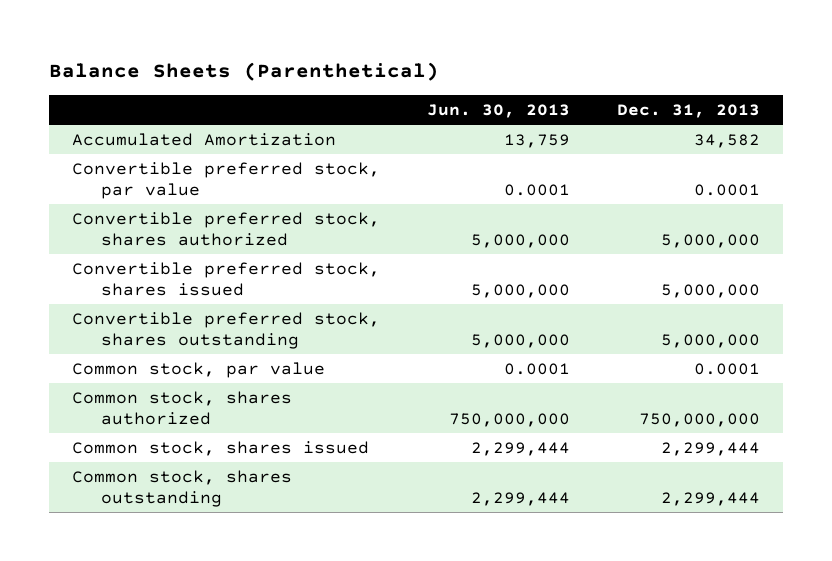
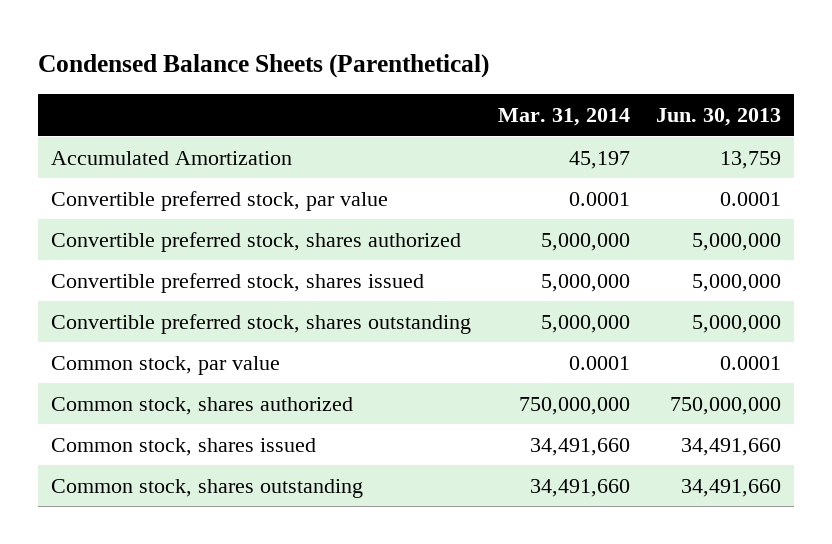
- Balance Sheets (Parenthetical)
+ Condensed Balance Sheets (Parenthetical)
- | Jun. 30, 2013 | Dec. 31, 2013
+ | Mar. 31, 2014 | Jun. 30, 2013
- Common stock, shares issued | 2,299,444 | 2,299,444
- Common stock, shares outstanding | 2,299,444 | 2,299,444
+ Common stock, shares issued | 34,491,660 | 34,491,660
+ Common stock, shares outstanding | 34,491,660 | 34,491,660

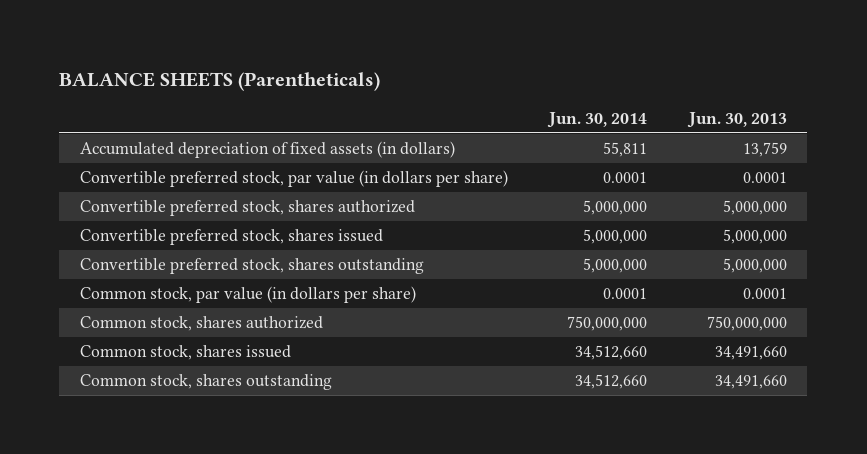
- Condensed Balance Sheets (Parenthetical)
+ BALANCE SHEETS (Parentheticals)
- | Mar. 31, 2014 | Jun. 30, 2013
+ | Jun. 30, 2014 | Jun. 30, 2013
- Accumulated Amortization | 45,197 | 13,759
- Convertible preferred stock, par value | 0.0001 | 0.0001
+ Accumulated depreciation of fixed assets (in dollars) | 55,811 | 13,759
+ Convertible preferred stock, par value (in dollars per share) | 0.0001 | 0.0001
- Common stock, par value | 0.0001 | 0.0001
+ Common stock, par value (in dollars per share) | 0.0001 | 0.0001

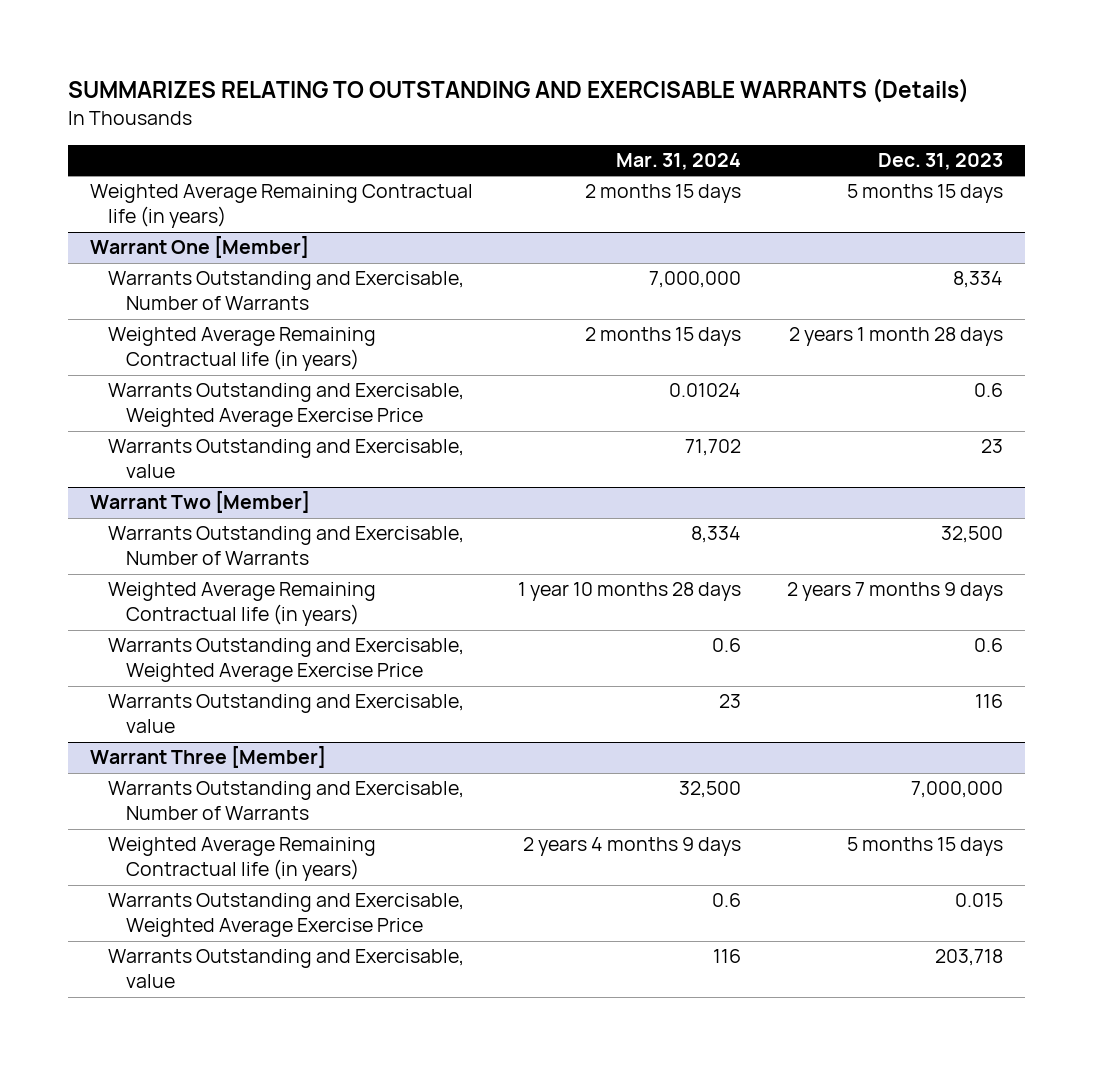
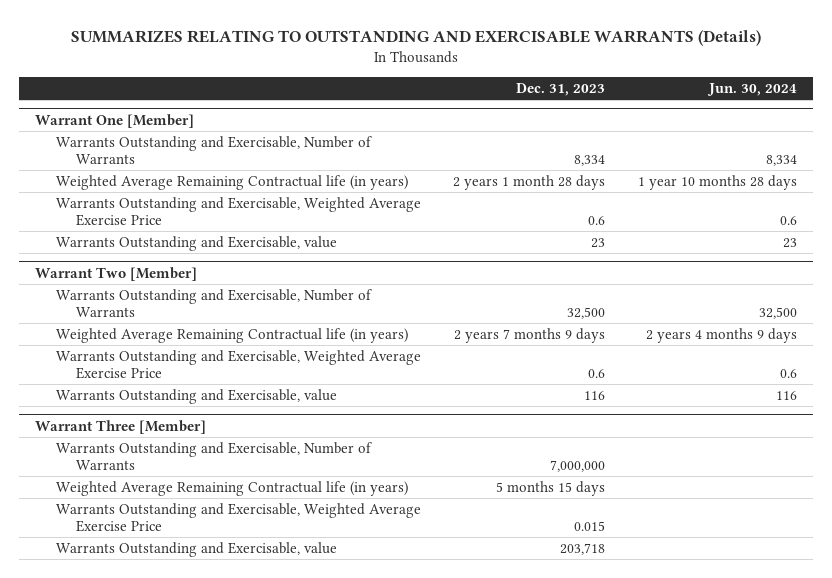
- | Mar. 31, 2024 | Dec. 31, 2023
+ | Dec. 31, 2023 | Jun. 30, 2024
- Weighted Average Remaining Contractual life (in years) | 2 months 15 days | 5 months 15 days

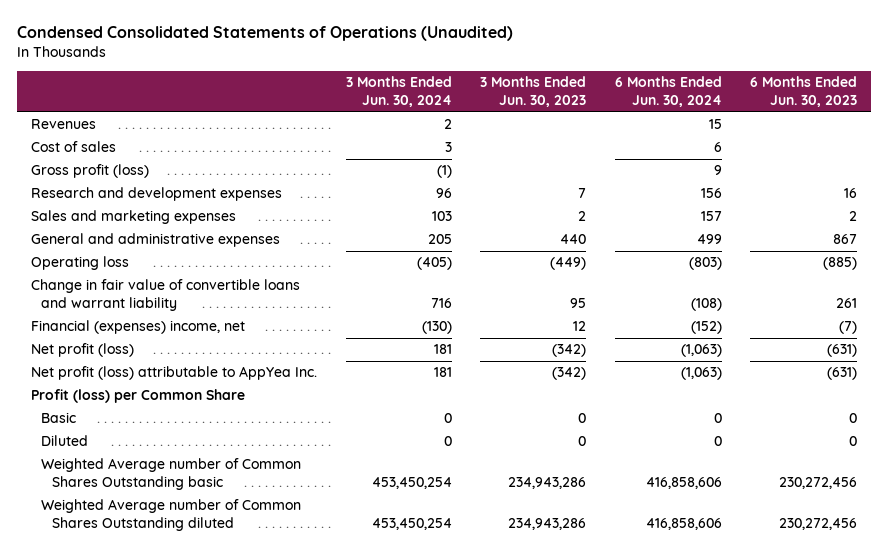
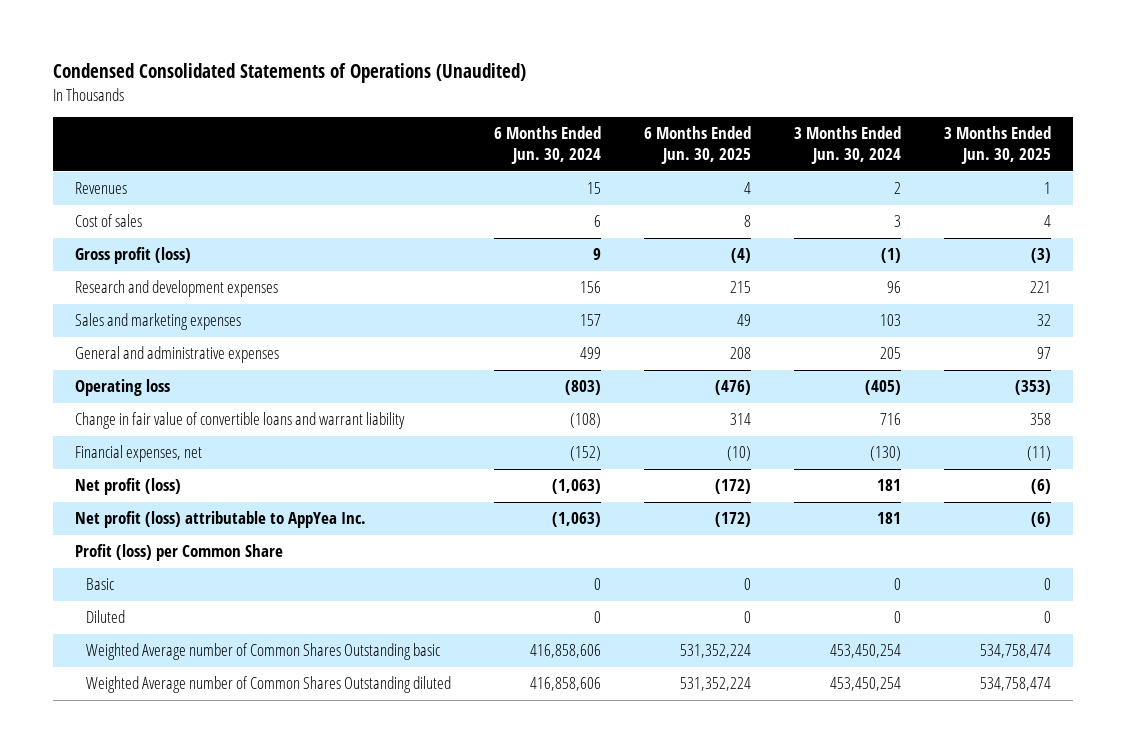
- | 3 Months Ended Jun. 30, 2024 | 3 Months Ended Jun. 30, 2023 | 6 Months Ended Jun. 30, 2024 | 6 Months Ended Jun. 30, 2023
+ | 6 Months Ended Jun. 30, 2024 | 6 Months Ended Jun. 30, 2025 | 3 Months Ended Jun. 30, 2024 | 3 Months Ended Jun. 30, 2025
- Financial (expenses) income, net | (130) | 12 | (152) | (7)
+ Financial expenses, net | (152) | (10) | (130) | (11)

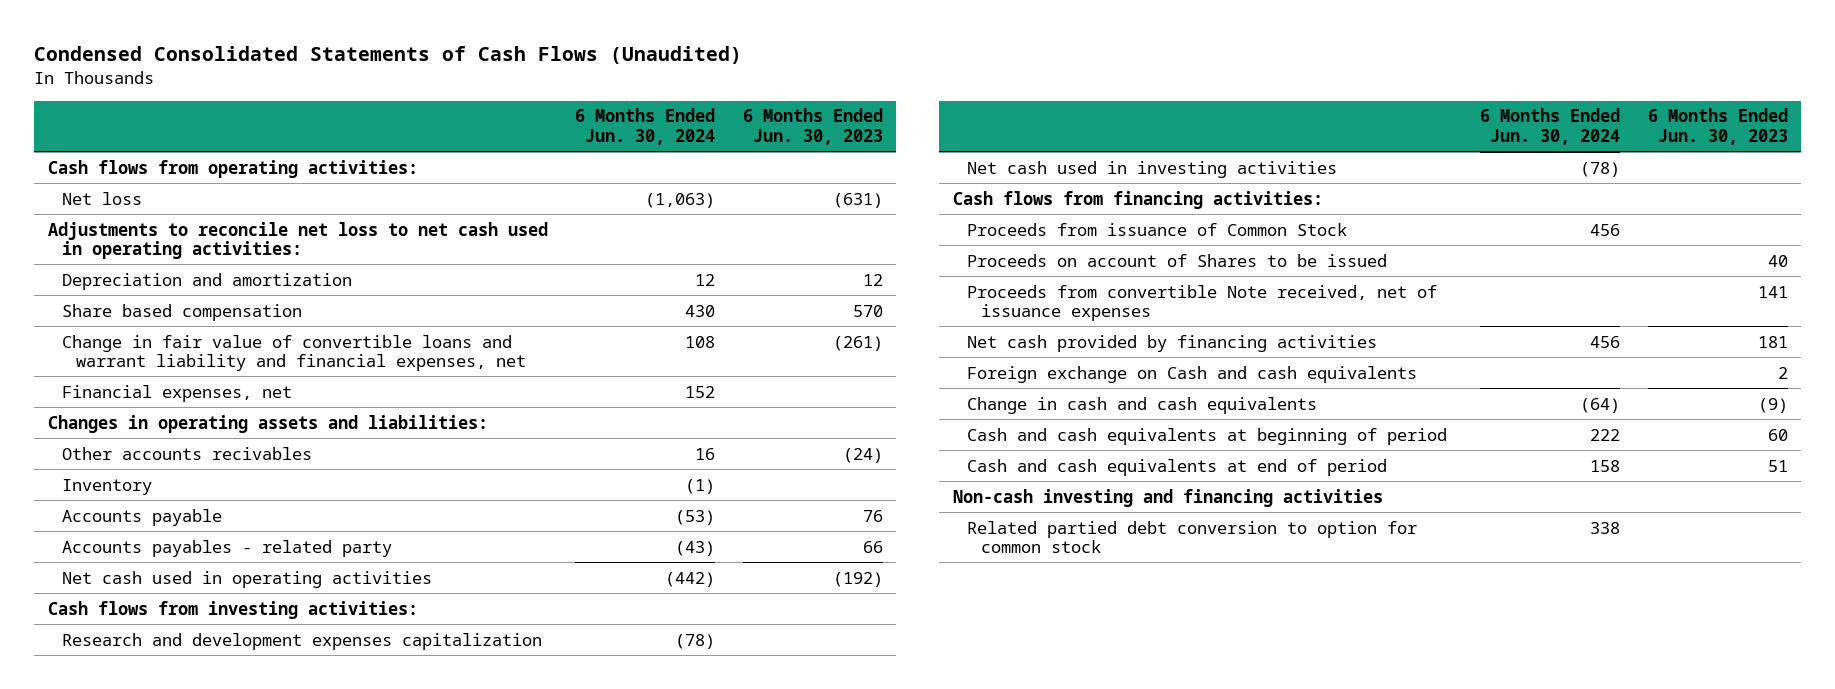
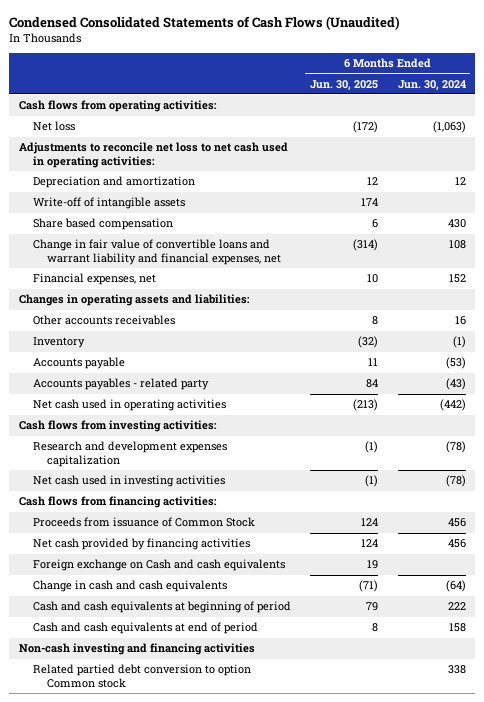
- | 6 Months Ended Jun. 30, 2024 | 6 Months Ended Jun. 30, 2023
+ | 6 Months Ended Jun. 30, 2025 | 6 Months Ended Jun. 30, 2024
+ Write-off of intangible assets | 174 |
- Other accounts recivables | 16 | (24)
+ Other accounts receivables | 8 | 16
- Proceeds on account of Shares to be issued | | 40
- Proceeds from convertible Note received, net of issuance expenses | | 141
- Related partied debt conversion to option for common stock | 338 |
+ Related partied debt conversion to option Common stock | | 338

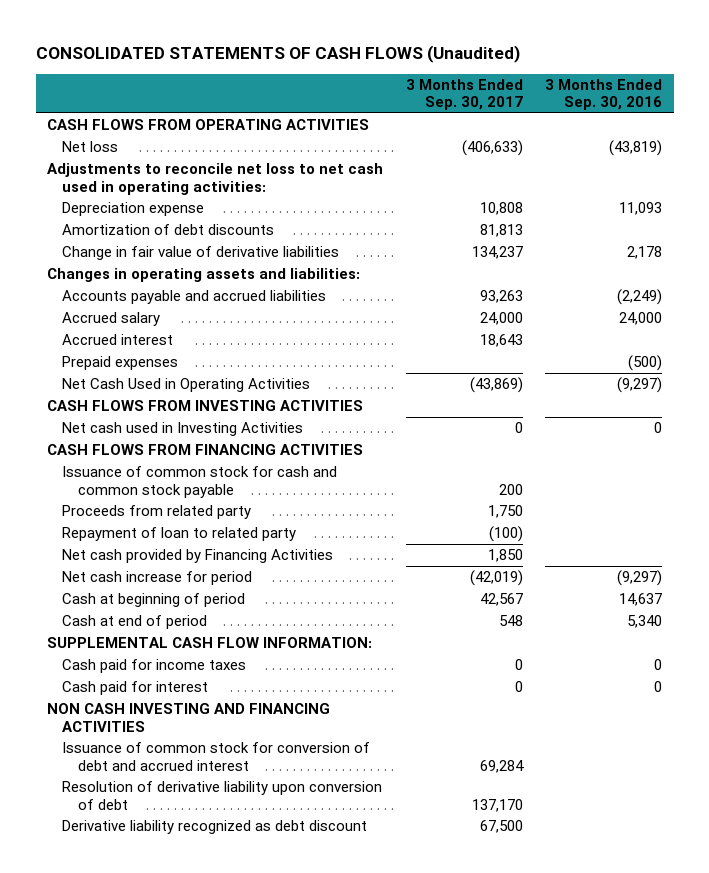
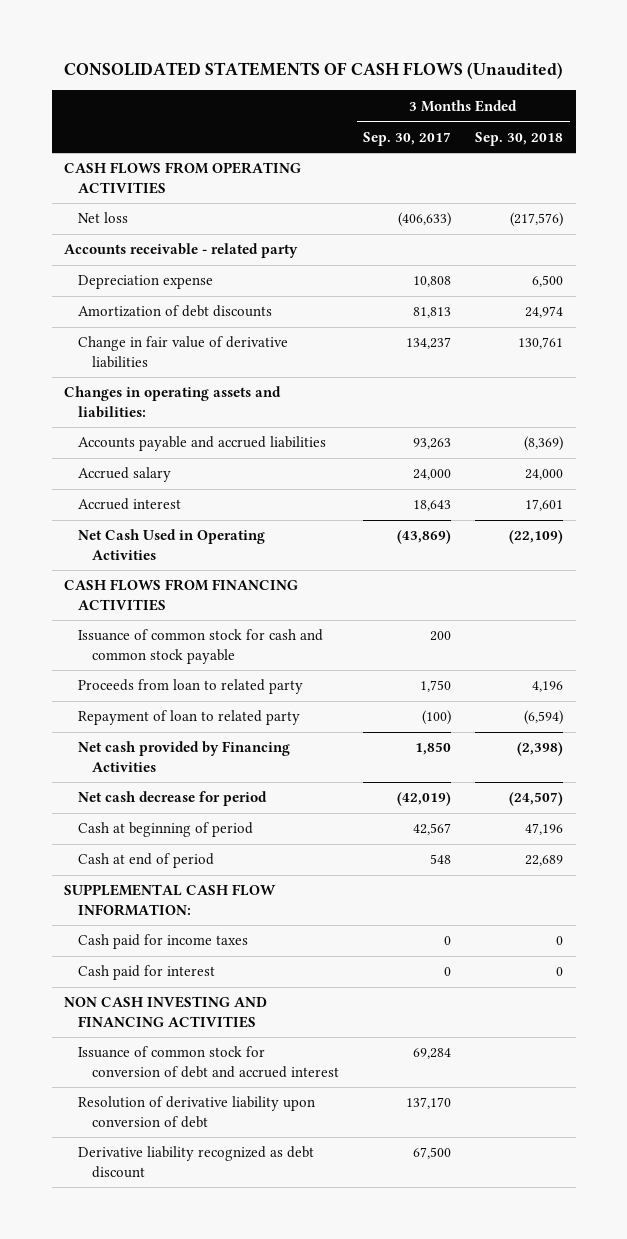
- | 3 Months Ended Sep. 30, 2017 | 3 Months Ended Sep. 30, 2016
+ | 3 Months Ended Sep. 30, 2017 | 3 Months Ended Sep. 30, 2018
- Adjustments to reconcile net loss to net cash used in operating activities:
+ Accounts receivable - related party
- Prepaid expenses | | (500)
- CASH FLOWS FROM INVESTING ACTIVITIES
- Net cash used in Investing Activities | 0 | 0
- Proceeds from related party | 1,750 |
+ Proceeds from loan to related party | 1,750 | 4,196
- Net cash increase for period | (42,019) | (9,297)
+ Net cash decrease for period | (42,019) | (24,507)

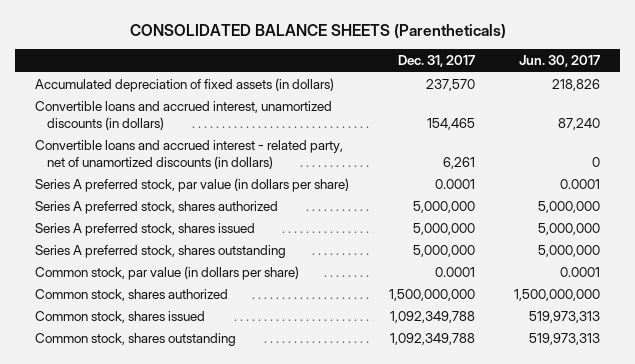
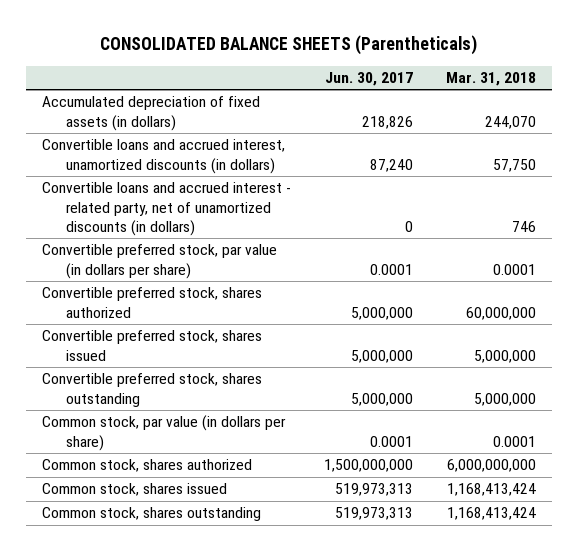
- | Dec. 31, 2017 | Jun. 30, 2017
+ | Jun. 30, 2017 | Mar. 31, 2018
- Series A preferred stock, par value (in dollars per share) | 0.0001 | 0.0001
- Series A preferred stock, shares authorized | 5,000,000 | 5,000,000
- Series A preferred stock, shares issued | 5,000,000 | 5,000,000
- Series A preferred stock, shares outstanding | 5,000,000 | 5,000,000
+ Convertible preferred stock, par value (in dollars per share) | 0.0001 | 0.0001
+ Convertible preferred stock, shares authorized | 5,000,000 | 60,000,000
+ Convertible preferred stock, shares issued | 5,000,000 | 5,000,000
+ Convertible preferred stock, shares outstanding | 5,000,000 | 5,000,000

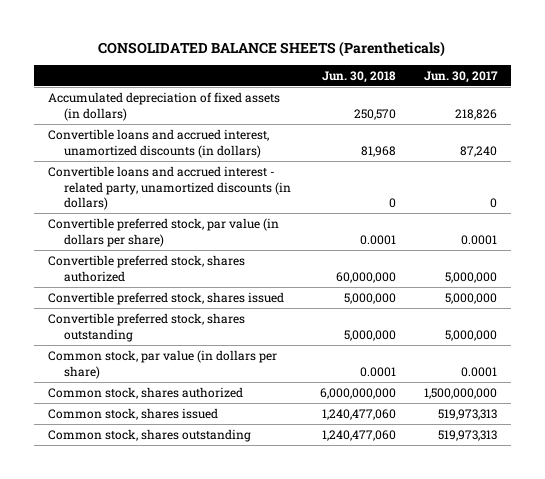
- | Jun. 30, 2017 | Mar. 31, 2018
+ | Jun. 30, 2018 | Jun. 30, 2017
- Convertible loans and accrued interest - related party, net of unamortized discounts (in dollars) | 0 | 746
+ Convertible loans and accrued interest - related party, unamortized discounts (in dollars) | 0 | 0

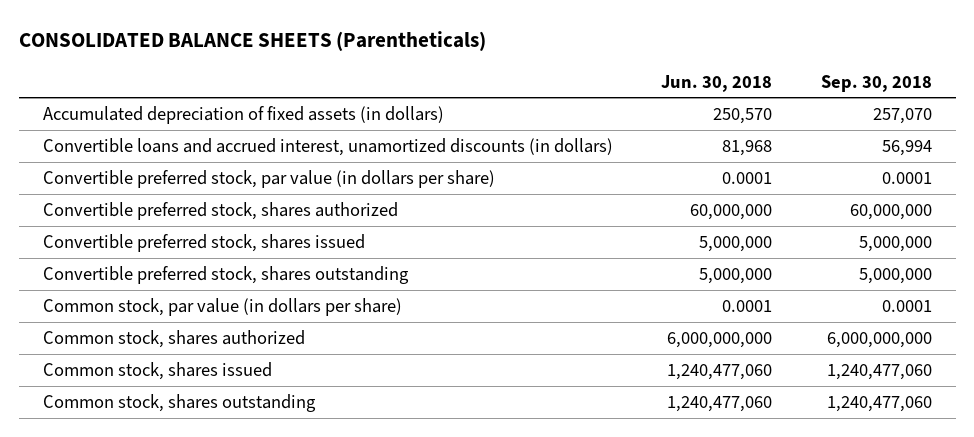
- | Jun. 30, 2018 | Jun. 30, 2017
+ | Jun. 30, 2018 | Sep. 30, 2018
- Convertible loans and accrued interest - related party, unamortized discounts (in dollars) | 0 | 0

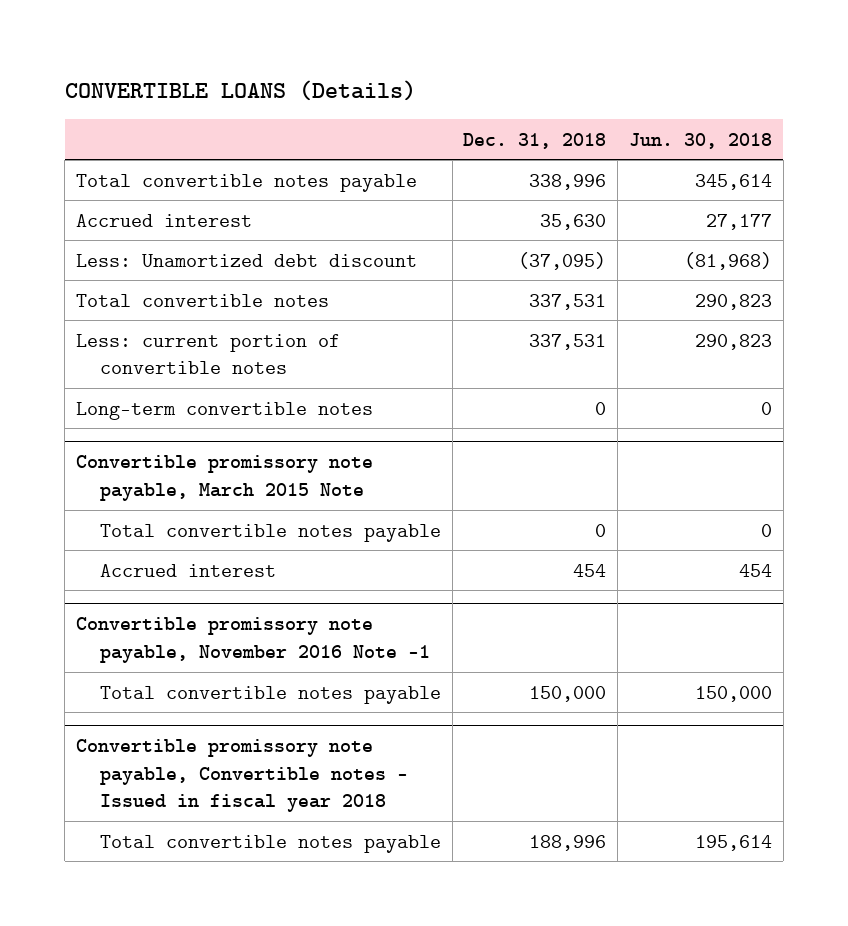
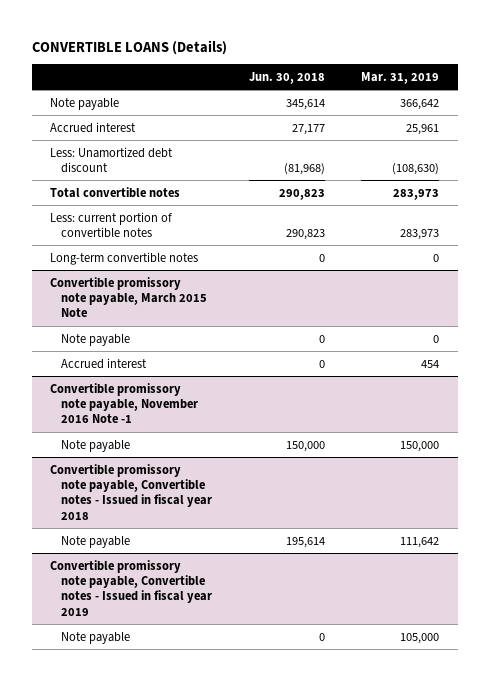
- | Dec. 31, 2018 | Jun. 30, 2018
+ | Jun. 30, 2018 | Mar. 31, 2019
- Total convertible notes payable | 338,996 | 345,614
+ Note payable | 345,614 | 366,642
@ Convertible promissory note payable, March 2015 Note
- Total convertible notes payable | 0 | 0
- Accrued interest | 454 | 454
+ Note payable | 0 | 0
+ Accrued interest | 0 | 454
@ Convertible promissory note payable, November 2016 Note -1
- Total convertible notes payable | 150,000 | 150,000
+ Note payable | 150,000 | 150,000
@ Convertible promissory note payable, Convertible notes - Issued in fiscal year 2018
- Total convertible notes payable | 188,996 | 195,614
+ Note payable | 195,614 | 111,642
+ Convertible promissory note payable, Convertible notes - Issued in fiscal year 2019
+ Note payable | 0 | 105,000

